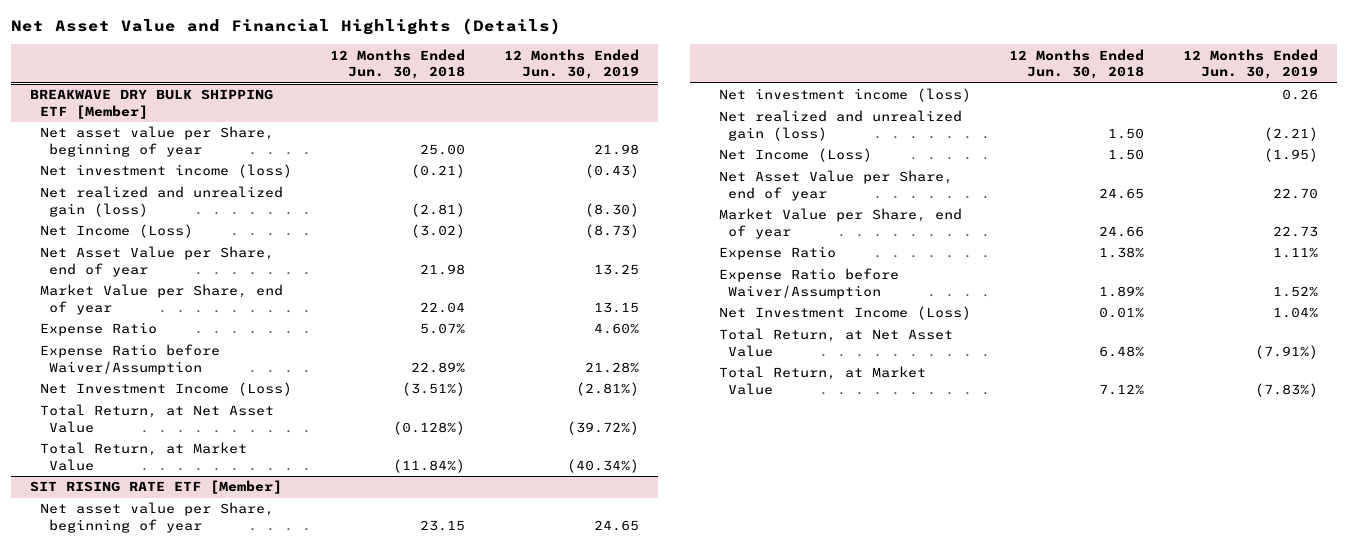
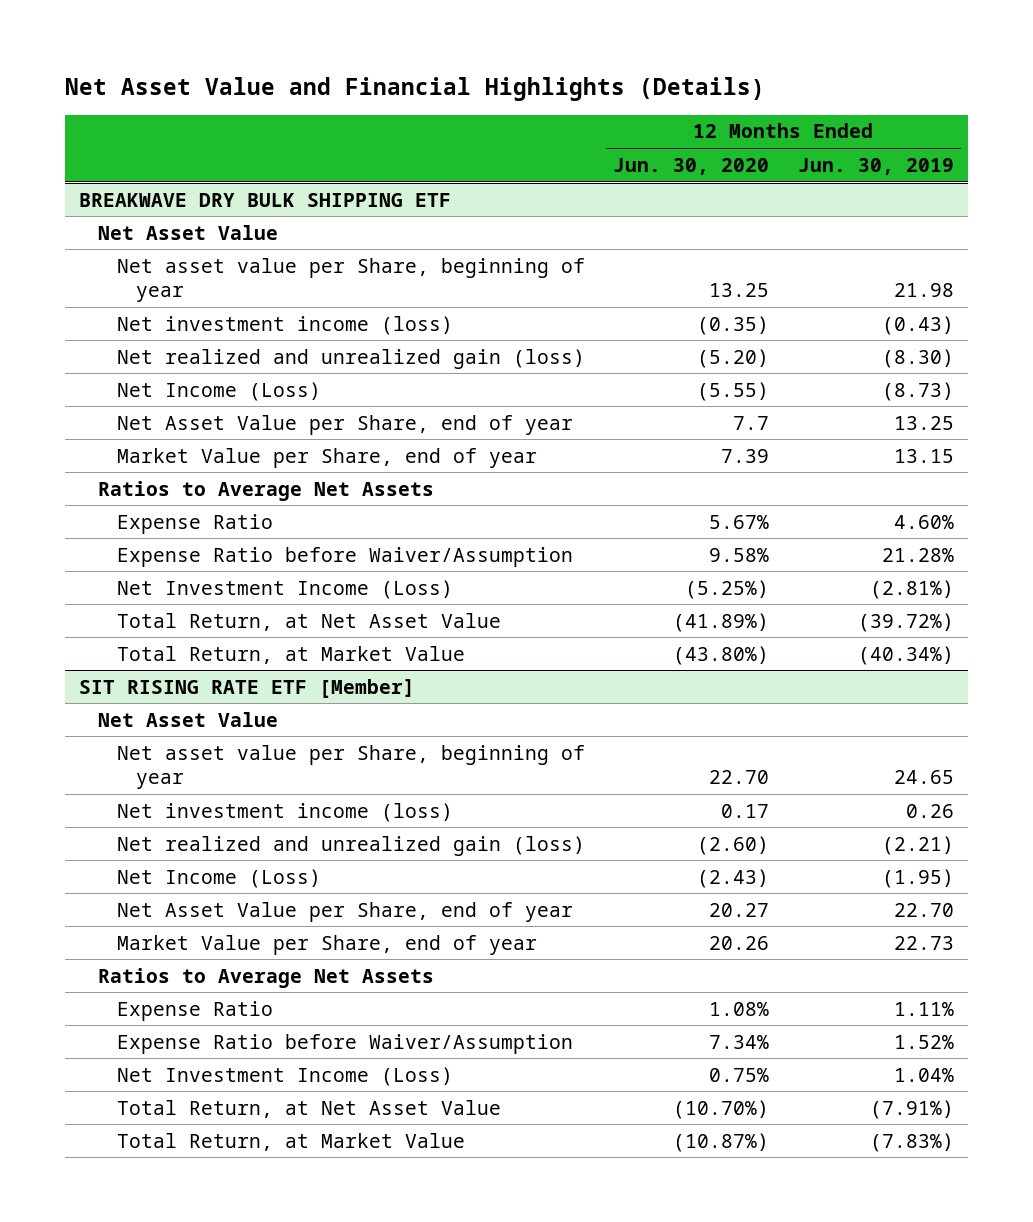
- | 12 Months Ended Jun. 30, 2018 | 12 Months Ended Jun. 30, 2019
+ | 12 Months Ended Jun. 30, 2020 | 12 Months Ended Jun. 30, 2019
- BREAKWAVE DRY BULK SHIPPING ETF [Member]
+ BREAKWAVE DRY BULK SHIPPING ETF
+ Net Asset Value
+ Ratios to Average Net Assets
@ SIT RISING RATE ETF [Member]
+ Net Asset Value
+ Ratios to Average Net Assets

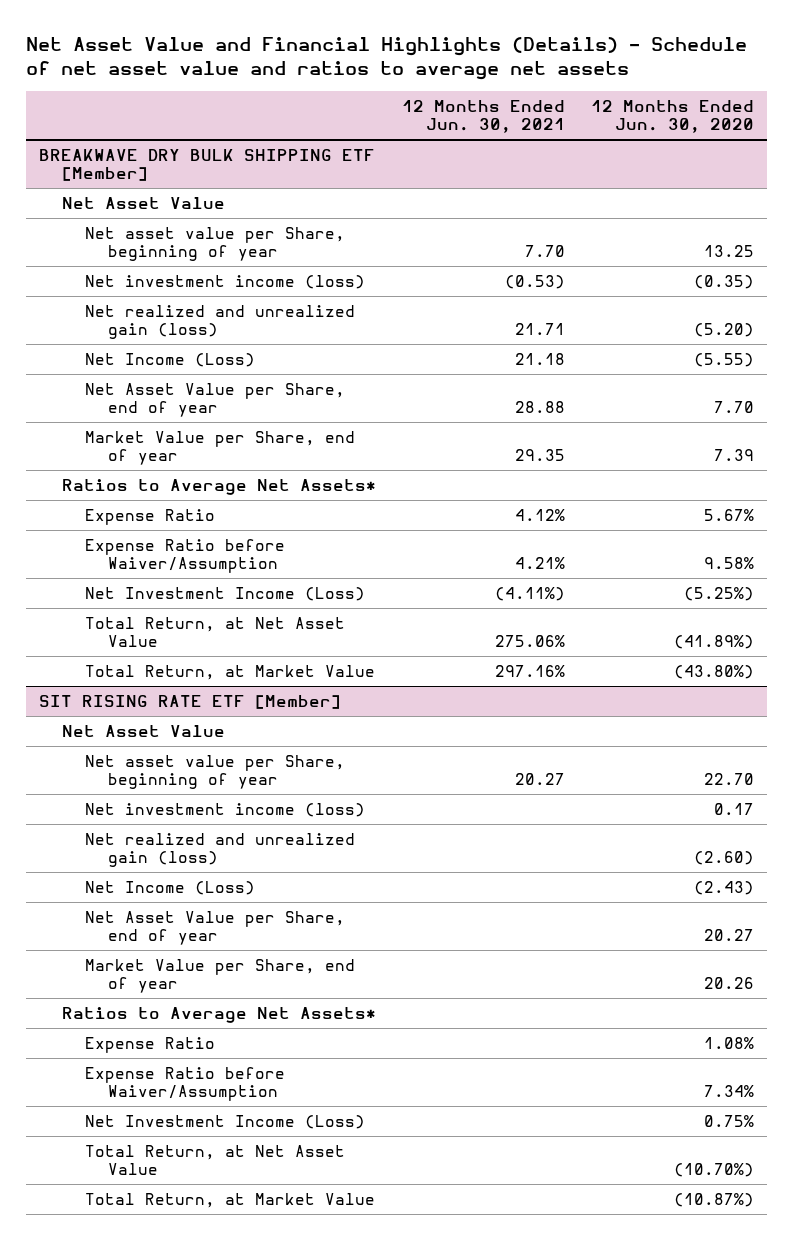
- Net Asset Value and Financial Highlights (Details)
+ Net Asset Value and Financial Highlights (Details) - Schedule of net asset value and ratios to average net assets
- | 12 Months Ended Jun. 30, 2020 | 12 Months Ended Jun. 30, 2019
+ | 12 Months Ended Jun. 30, 2021 | 12 Months Ended Jun. 30, 2020
- BREAKWAVE DRY BULK SHIPPING ETF
+ BREAKWAVE DRY BULK SHIPPING ETF [Member]
- Net Asset Value per Share, end of year | 7.7 | 13.25
+ Net Asset Value per Share, end of year | 28.88 | 7.70
- Ratios to Average Net Assets
+ Ratios to Average Net Assets*
@ SIT RISING RATE ETF [Member]
- Ratios to Average Net Assets
+ Ratios to Average Net Assets*

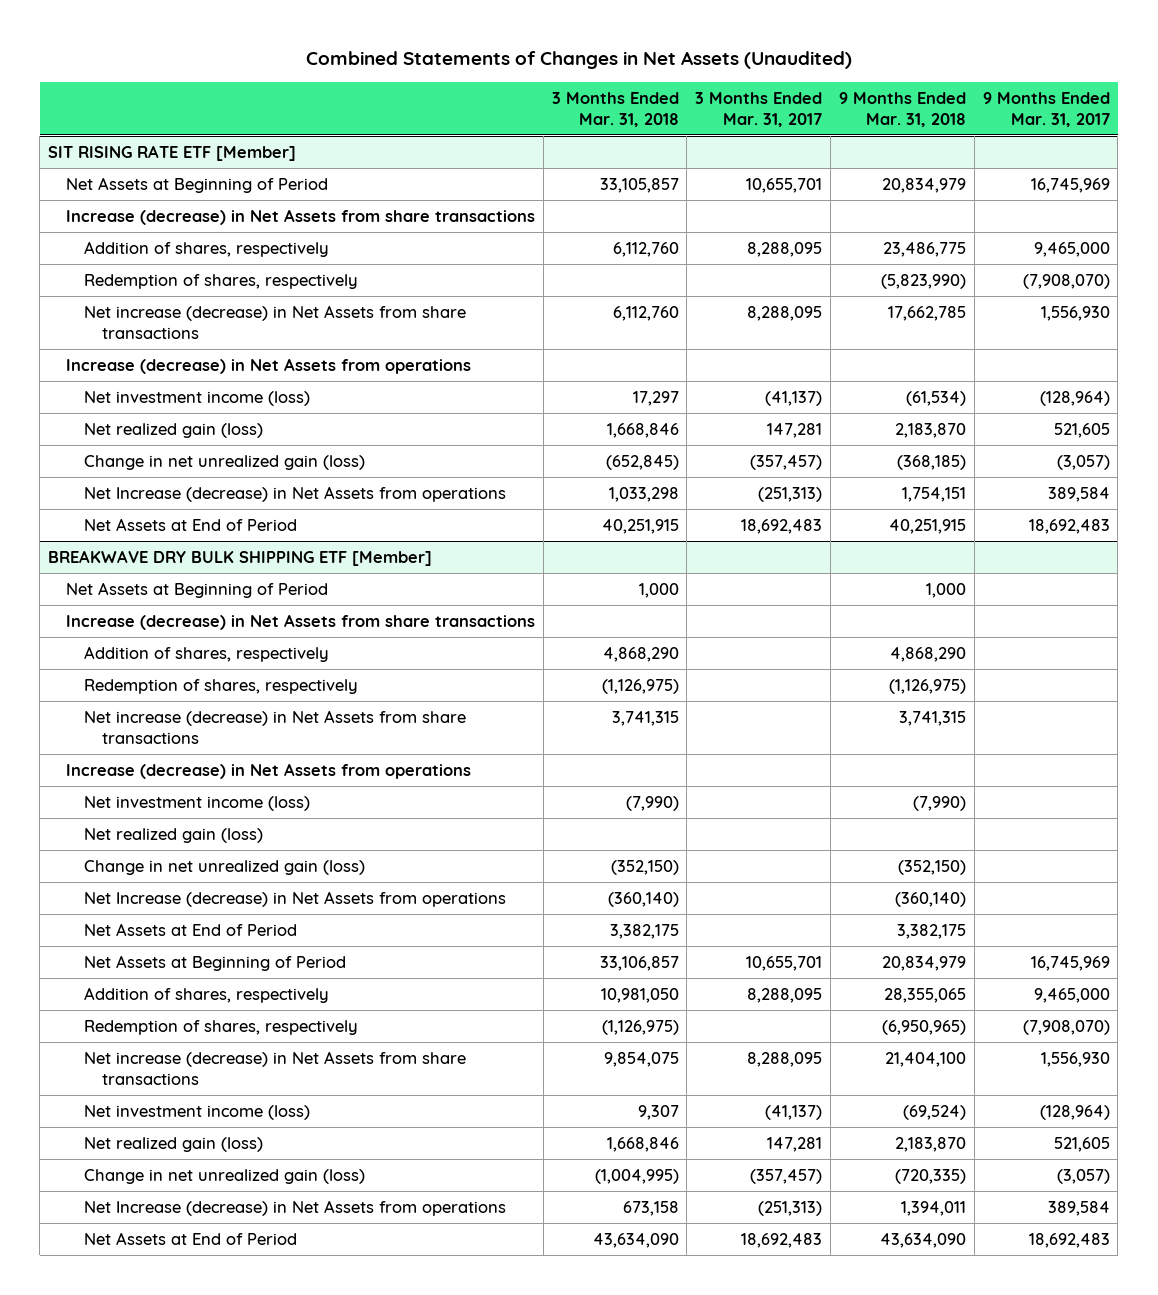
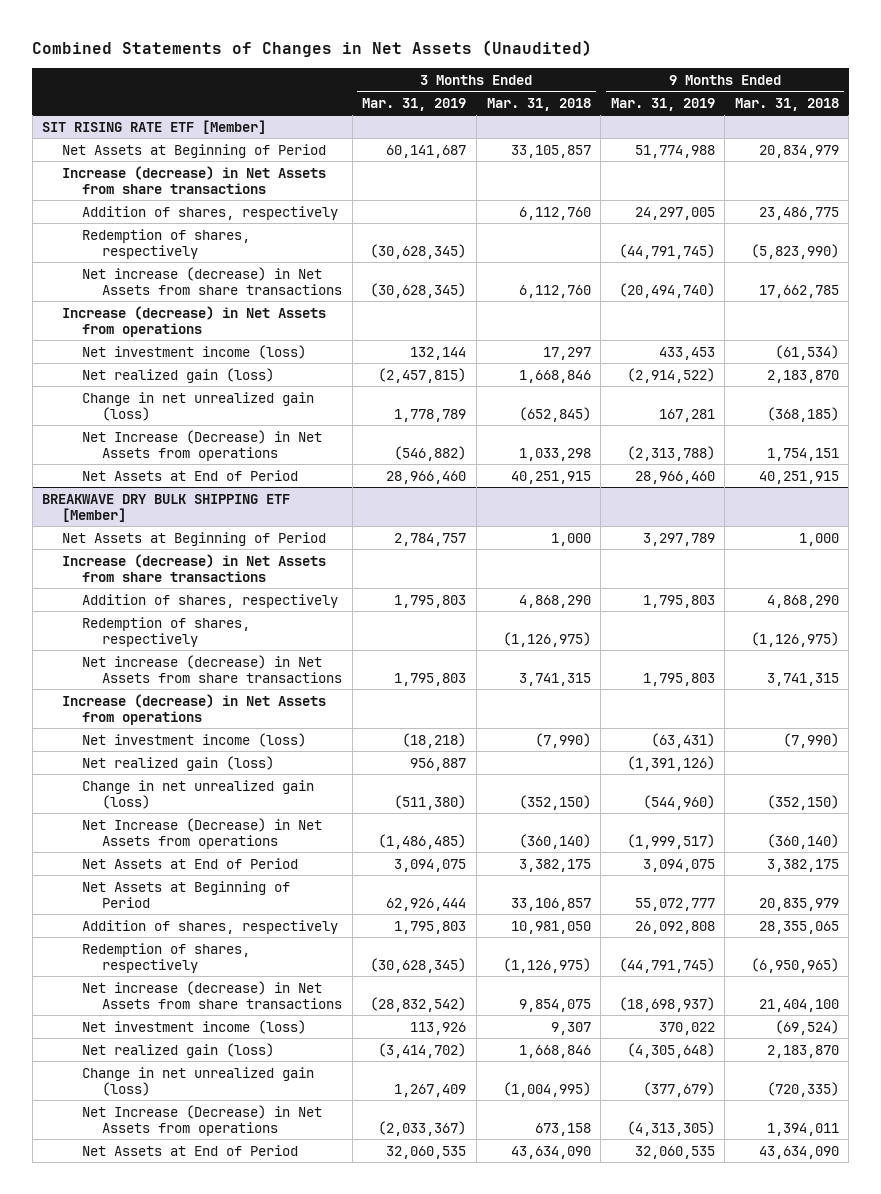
- | 3 Months Ended Mar. 31, 2018 | 3 Months Ended Mar. 31, 2017 | 9 Months Ended Mar. 31, 2018 | 9 Months Ended Mar. 31, 2017
+ | 3 Months Ended Mar. 31, 2019 | 3 Months Ended Mar. 31, 2018 | 9 Months Ended Mar. 31, 2019 | 9 Months Ended Mar. 31, 2018
@ SIT RISING RATE ETF [Member]
- Net Increase (decrease) in Net Assets from operations | 1,033,298 | (251,313) | 1,754,151 | 389,584
+ Net Increase (Decrease) in Net Assets from operations | (546,882) | 1,033,298 | (2,313,788) | 1,754,151
@ BREAKWAVE DRY BULK SHIPPING ETF [Member]
- Net Increase (decrease) in Net Assets from operations | (360,140) | | (360,140) |
+ Net Increase (Decrease) in Net Assets from operations | (1,486,485) | (360,140) | (1,999,517) | (360,140)
- Net Assets at Beginning of Period | 33,106,857 | 10,655,701 | 20,834,979 | 16,745,969
+ Net Assets at Beginning of Period | 62,926,444 | 33,106,857 | 55,072,777 | 20,835,979
- Net Increase (decrease) in Net Assets from operations | 673,158 | (251,313) | 1,394,011 | 389,584
+ Net Increase (Decrease) in Net Assets from operations | (2,033,367) | 673,158 | (4,313,305) | 1,394,011

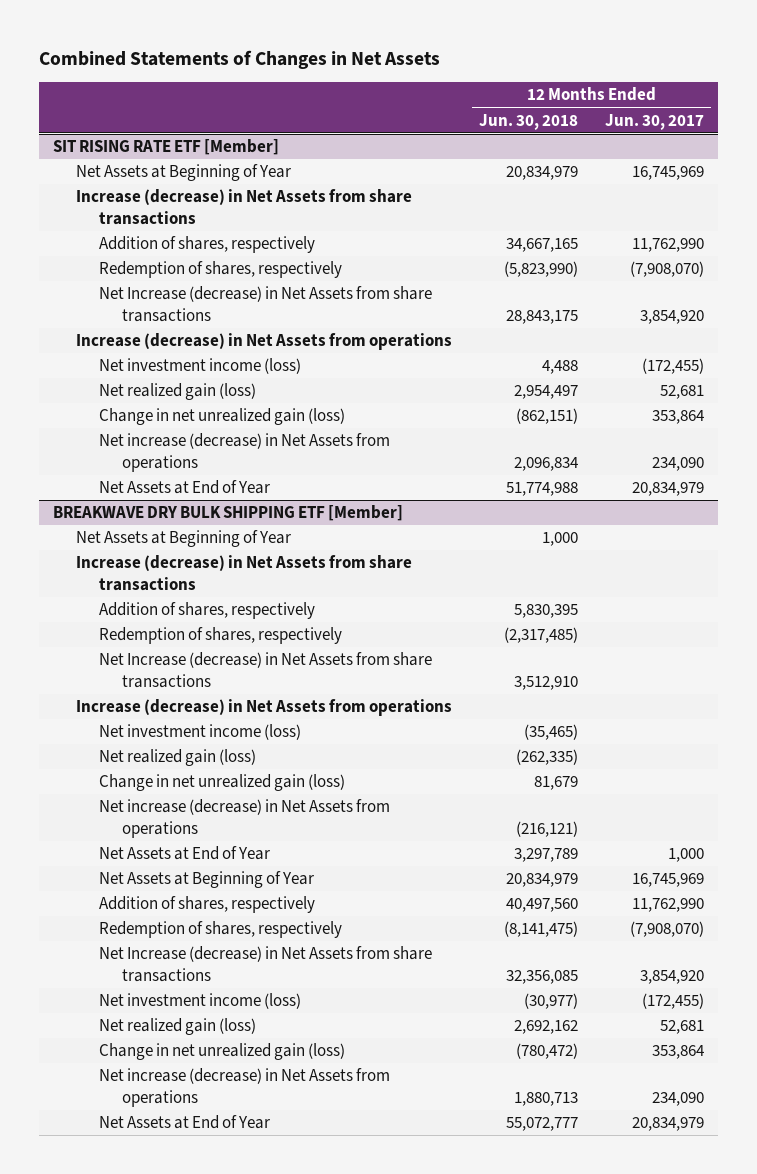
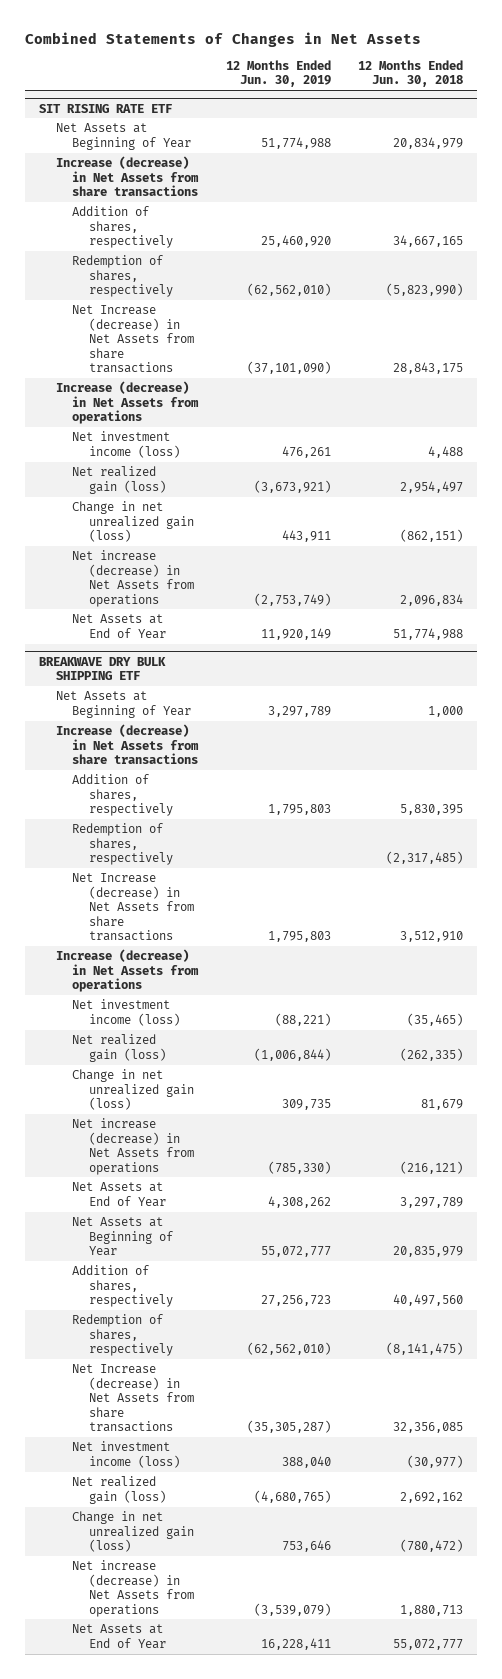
- | 12 Months Ended Jun. 30, 2018 | 12 Months Ended Jun. 30, 2017
+ | 12 Months Ended Jun. 30, 2019 | 12 Months Ended Jun. 30, 2018
- SIT RISING RATE ETF [Member]
+ SIT RISING RATE ETF
- BREAKWAVE DRY BULK SHIPPING ETF [Member]
+ BREAKWAVE DRY BULK SHIPPING ETF
- Net Assets at Beginning of Year | 20,834,979 | 16,745,969
+ Net Assets at Beginning of Year | 55,072,777 | 20,835,979

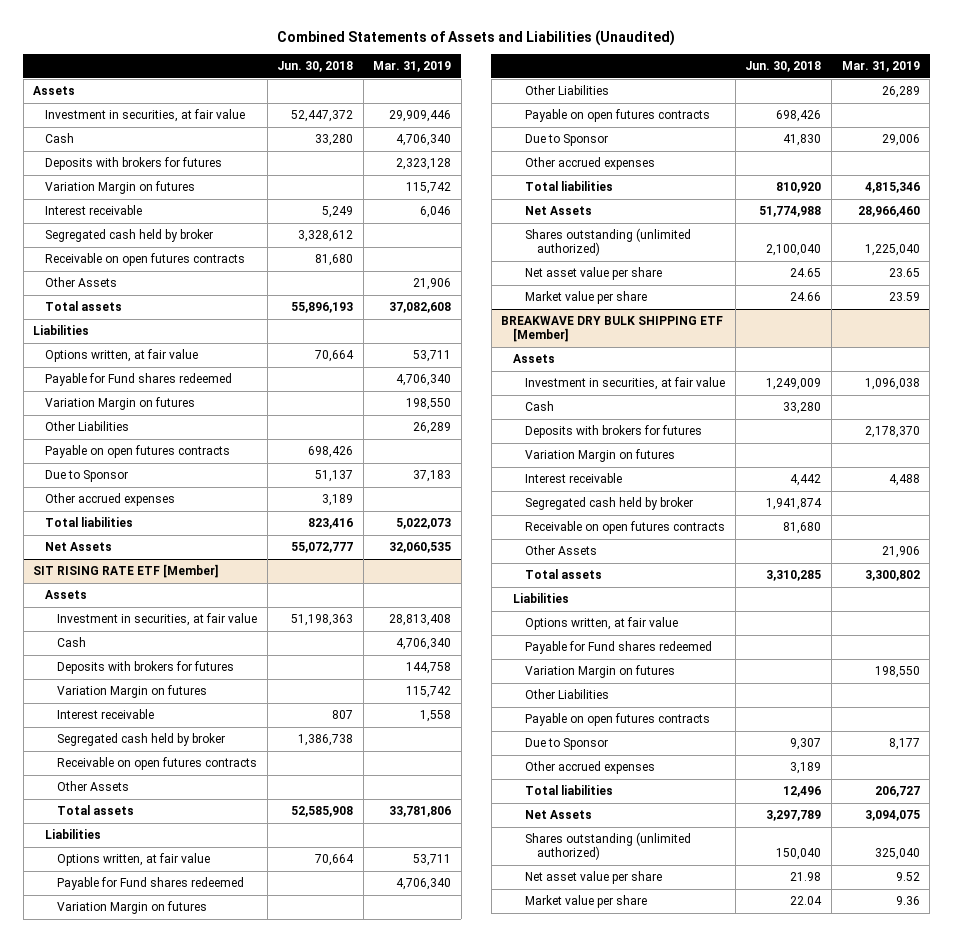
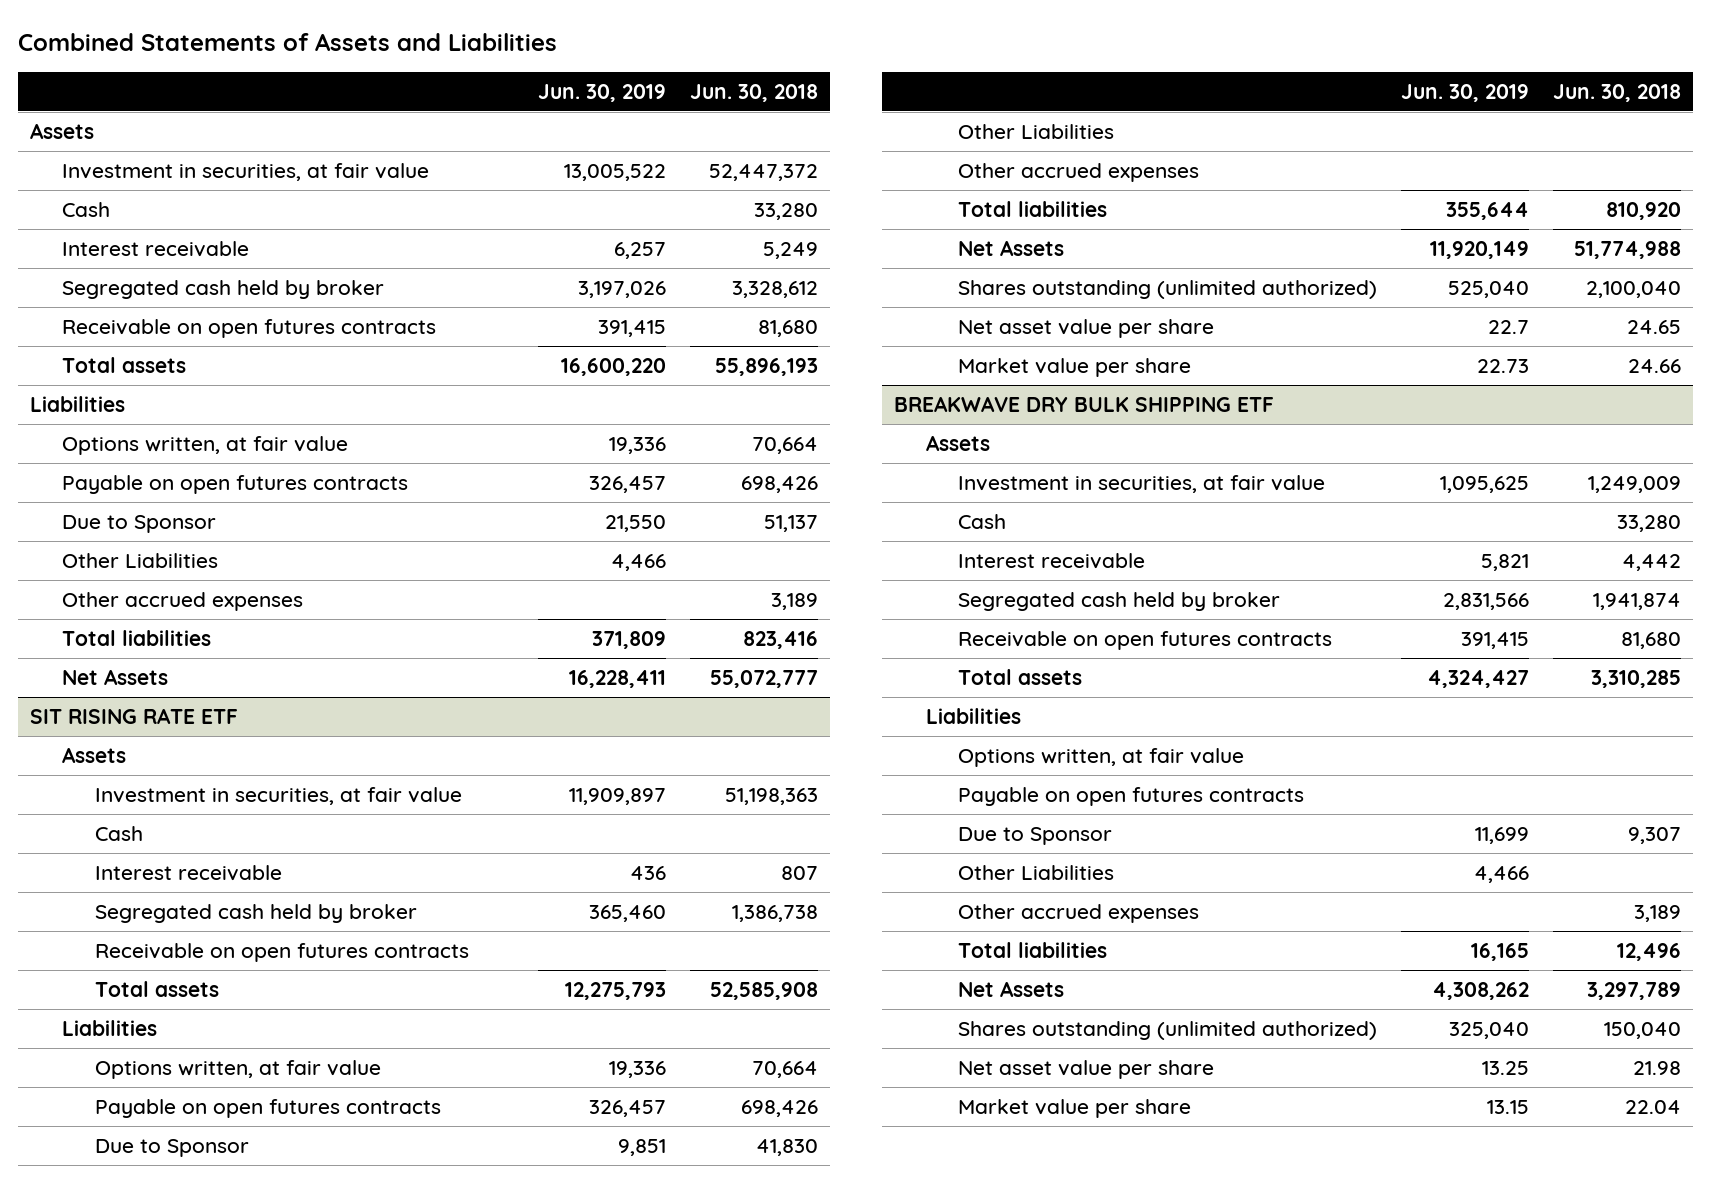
- Combined Statements of Assets and Liabilities (Unaudited)
+ Combined Statements of Assets and Liabilities
- | Jun. 30, 2018 | Mar. 31, 2019
+ | Jun. 30, 2019 | Jun. 30, 2018
- Deposits with brokers for futures | | 2,323,128
- Variation Margin on futures | | 115,742
- Other Assets | | 21,906
- Payable for Fund shares redeemed | | 4,706,340
- Variation Margin on futures | | 198,550
moved down: Other Liabilities | 4,466 |
- SIT RISING RATE ETF [Member]
+ SIT RISING RATE ETF
- Deposits with brokers for futures | | 144,758
- Variation Margin on futures | | 115,742
- Other Assets
- Payable for Fund shares redeemed | | 4,706,340
- Variation Margin on futures
- Other Liabilities | | 26,289
+ Other Liabilities
- BREAKWAVE DRY BULK SHIPPING ETF [Member]
+ BREAKWAVE DRY BULK SHIPPING ETF
- Deposits with brokers for futures | | 2,178,370
- Variation Margin on futures
- Other Assets | | 21,906
- Payable for Fund shares redeemed
- Variation Margin on futures | | 198,550
- Other Liabilities
+ Other Liabilities | 4,466 |

